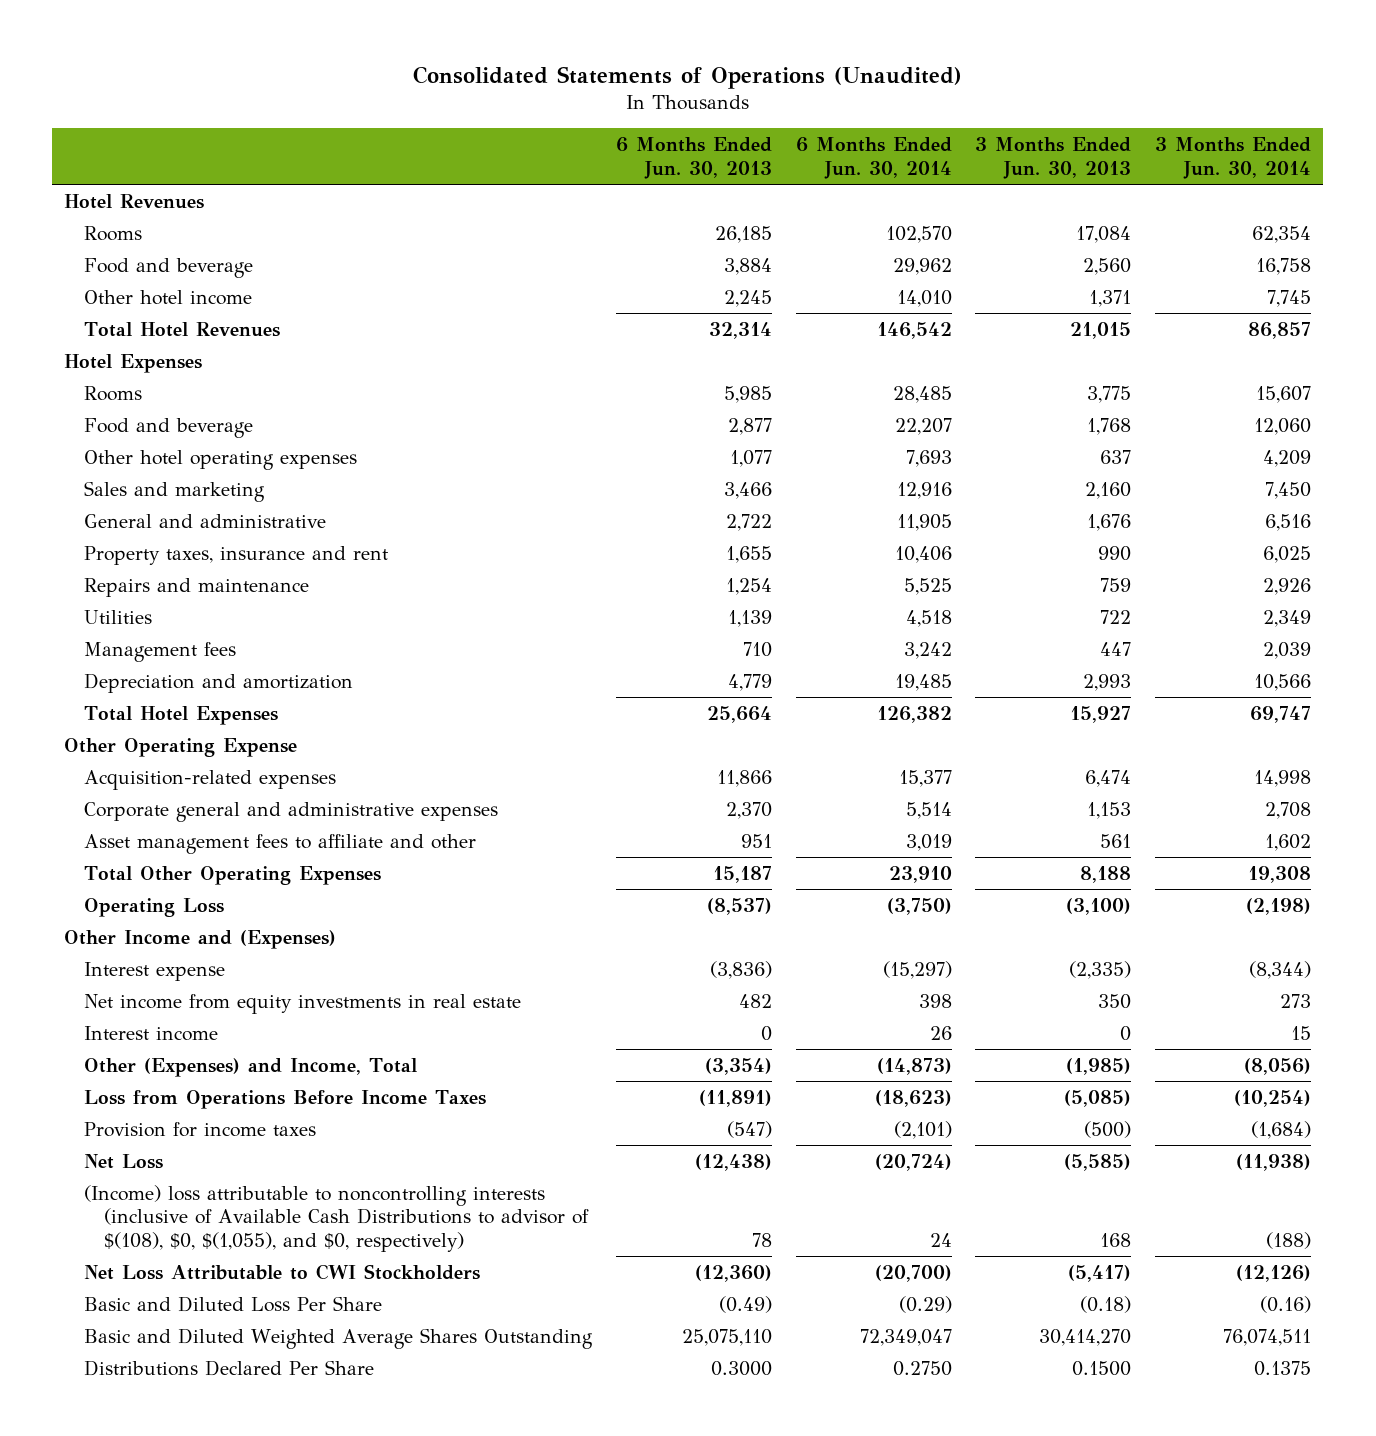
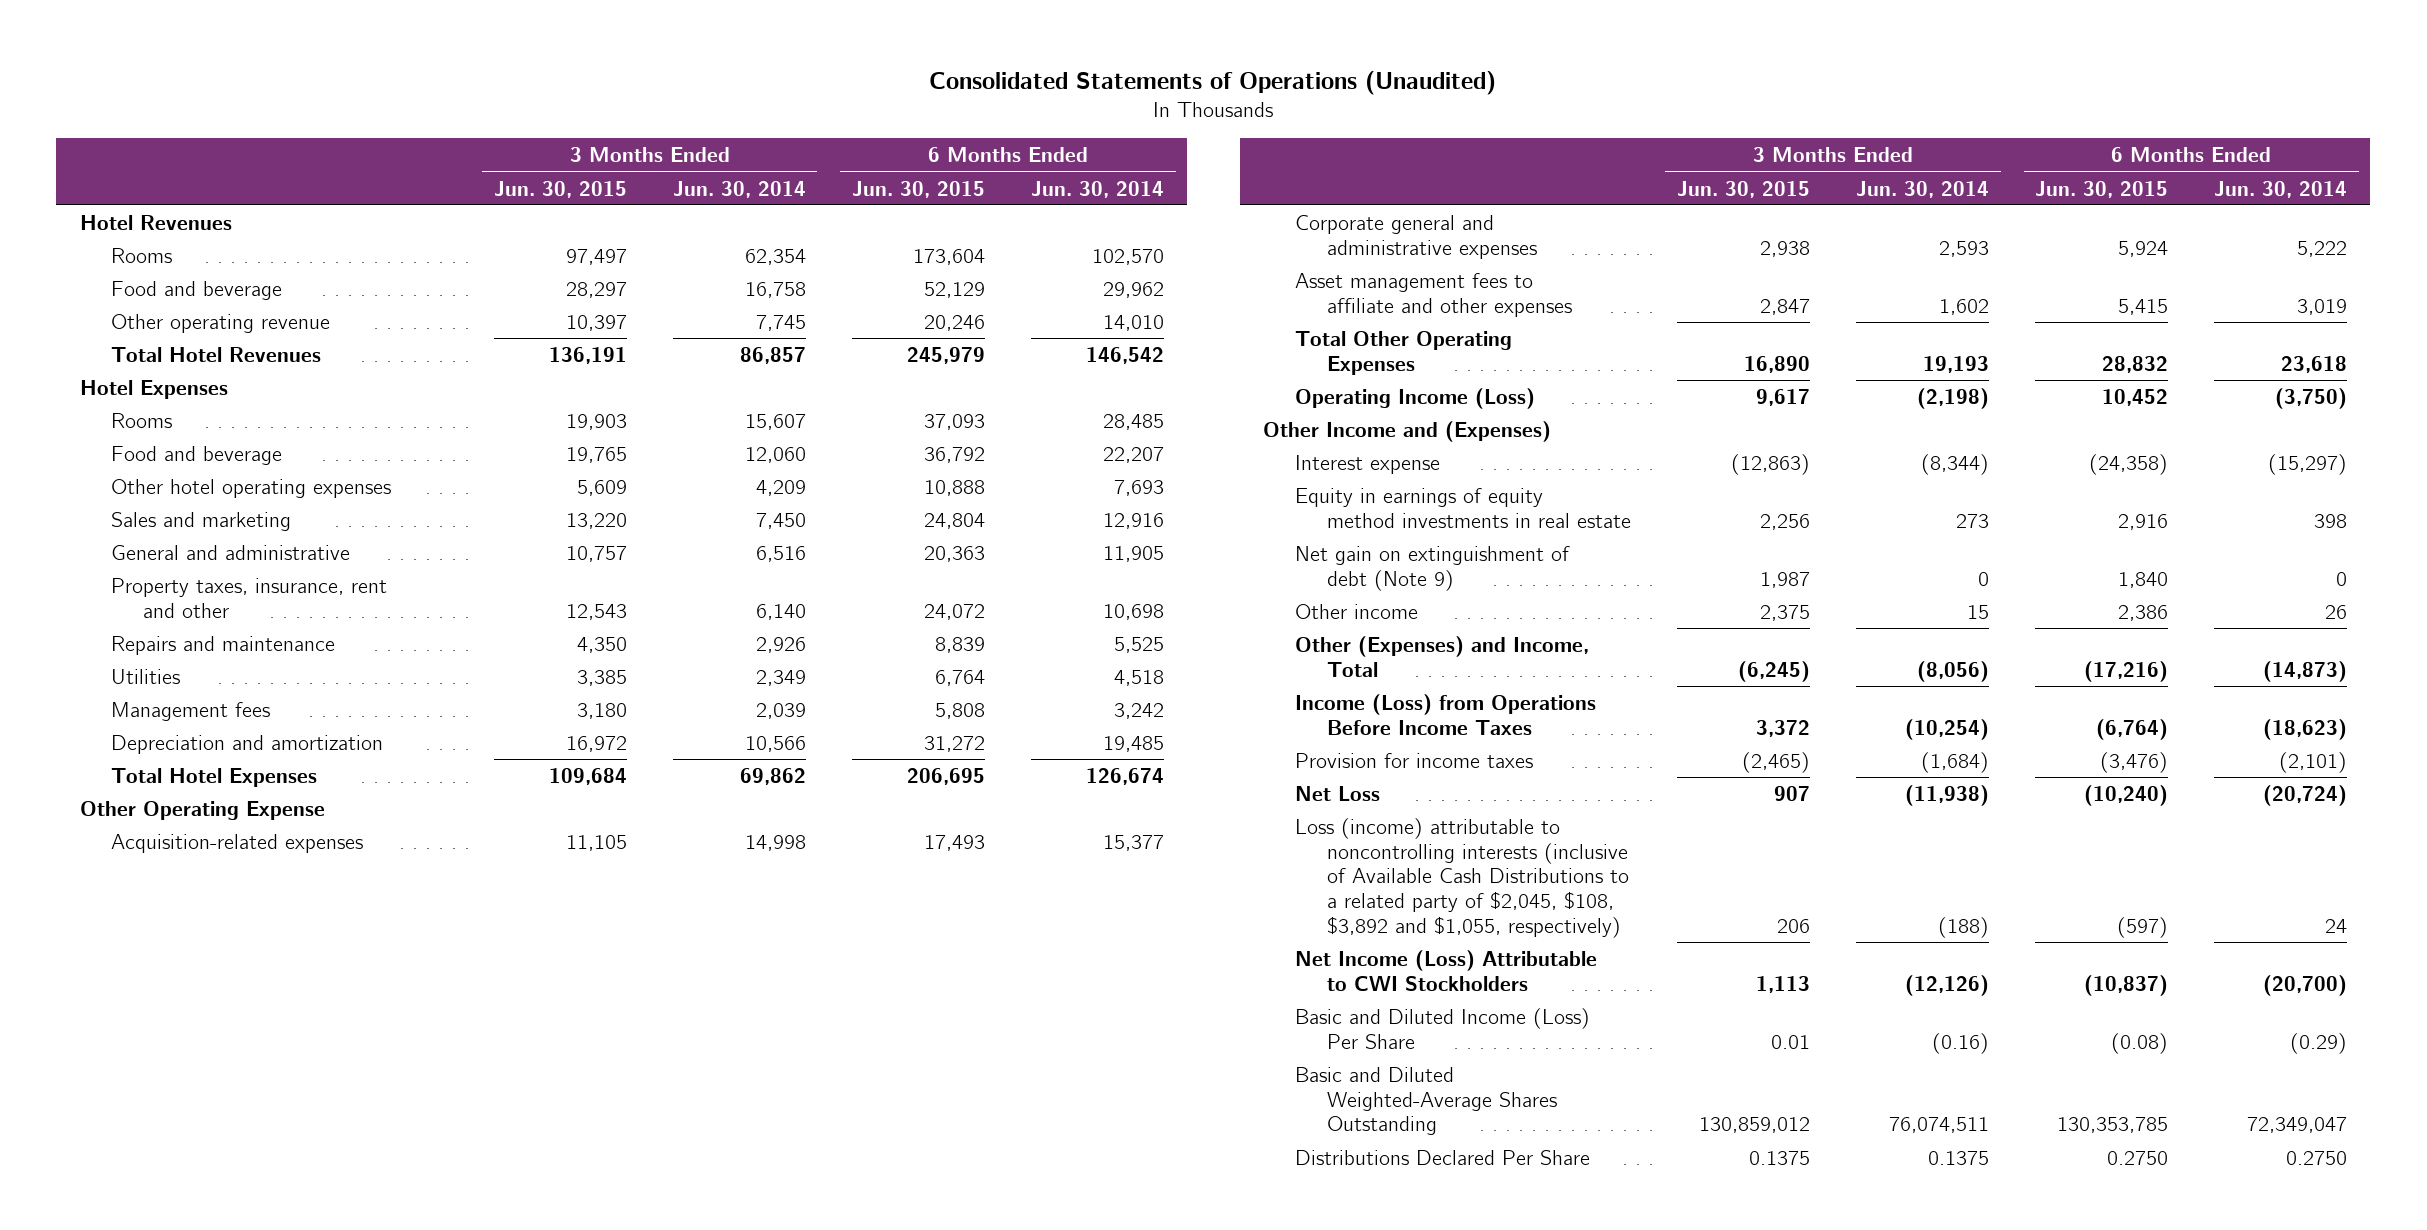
- | 6 Months Ended Jun. 30, 2013 | 6 Months Ended Jun. 30, 2014 | 3 Months Ended Jun. 30, 2013 | 3 Months Ended Jun. 30, 2014
+ | 3 Months Ended Jun. 30, 2015 | 3 Months Ended Jun. 30, 2014 | 6 Months Ended Jun. 30, 2015 | 6 Months Ended Jun. 30, 2014
- Other hotel income | 2,245 | 14,010 | 1,371 | 7,745
+ Other operating revenue | 10,397 | 7,745 | 20,246 | 14,010
- Property taxes, insurance and rent | 1,655 | 10,406 | 990 | 6,025
+ Property taxes, insurance, rent and other | 12,543 | 6,140 | 24,072 | 10,698
- Total Hotel Expenses | 25,664 | 126,382 | 15,927 | 69,747
+ Total Hotel Expenses | 109,684 | 69,862 | 206,695 | 126,674
- Corporate general and administrative expenses | 2,370 | 5,514 | 1,153 | 2,708
- Asset management fees to affiliate and other | 951 | 3,019 | 561 | 1,602
- Total Other Operating Expenses | 15,187 | 23,910 | 8,188 | 19,308
- Operating Loss | (8,537) | (3,750) | (3,100) | (2,198)
+ Corporate general and administrative expenses | 2,938 | 2,593 | 5,924 | 5,222
+ Asset management fees to affiliate and other expenses | 2,847 | 1,602 | 5,415 | 3,019
+ Total Other Operating Expenses | 16,890 | 19,193 | 28,832 | 23,618
+ Operating Income (Loss) | 9,617 | (2,198) | 10,452 | (3,750)
- Net income from equity investments in real estate | 482 | 398 | 350 | 273
- Interest income | 0 | 26 | 0 | 15
+ Equity in earnings of equity method investments in real estate | 2,256 | 273 | 2,916 | 398
+ Net gain on extinguishment of debt (Note 9) | 1,987 | 0 | 1,840 | 0
+ Other income | 2,375 | 15 | 2,386 | 26
- Loss from Operations Before Income Taxes | (11,891) | (18,623) | (5,085) | (10,254)
+ Income (Loss) from Operations Before Income Taxes | 3,372 | (10,254) | (6,764) | (18,623)
- (Income) loss attributable to noncontrolling interests (inclusive of Available Cash Distributions to advisor of $(108), $0, $(1,055), and $0, respectively) | 78 | 24 | 168 | (188)
- Net Loss Attributable to CWI Stockholders | (12,360) | (20,700) | (5,417) | (12,126)
- Basic and Diluted Loss Per Share | (0.49) | (0.29) | (0.18) | (0.16)
- Basic and Diluted Weighted Average Shares Outstanding | 25,075,110 | 72,349,047 | 30,414,270 | 76,074,511
+ Loss (income) attributable to noncontrolling interests (inclusive of Available Cash Distributions to a related party of $2,045, $108, $3,892 and $1,055, respectively) | 206 | (188) | (597) | 24
+ Net Income (Loss) Attributable to CWI Stockholders | 1,113 | (12,126) | (10,837) | (20,700)
+ Basic and Diluted Income (Loss) Per Share | 0.01 | (0.16) | (0.08) | (0.29)
+ Basic and Diluted Weighted-Average Shares Outstanding | 130,859,012 | 76,074,511 | 130,353,785 | 72,349,047

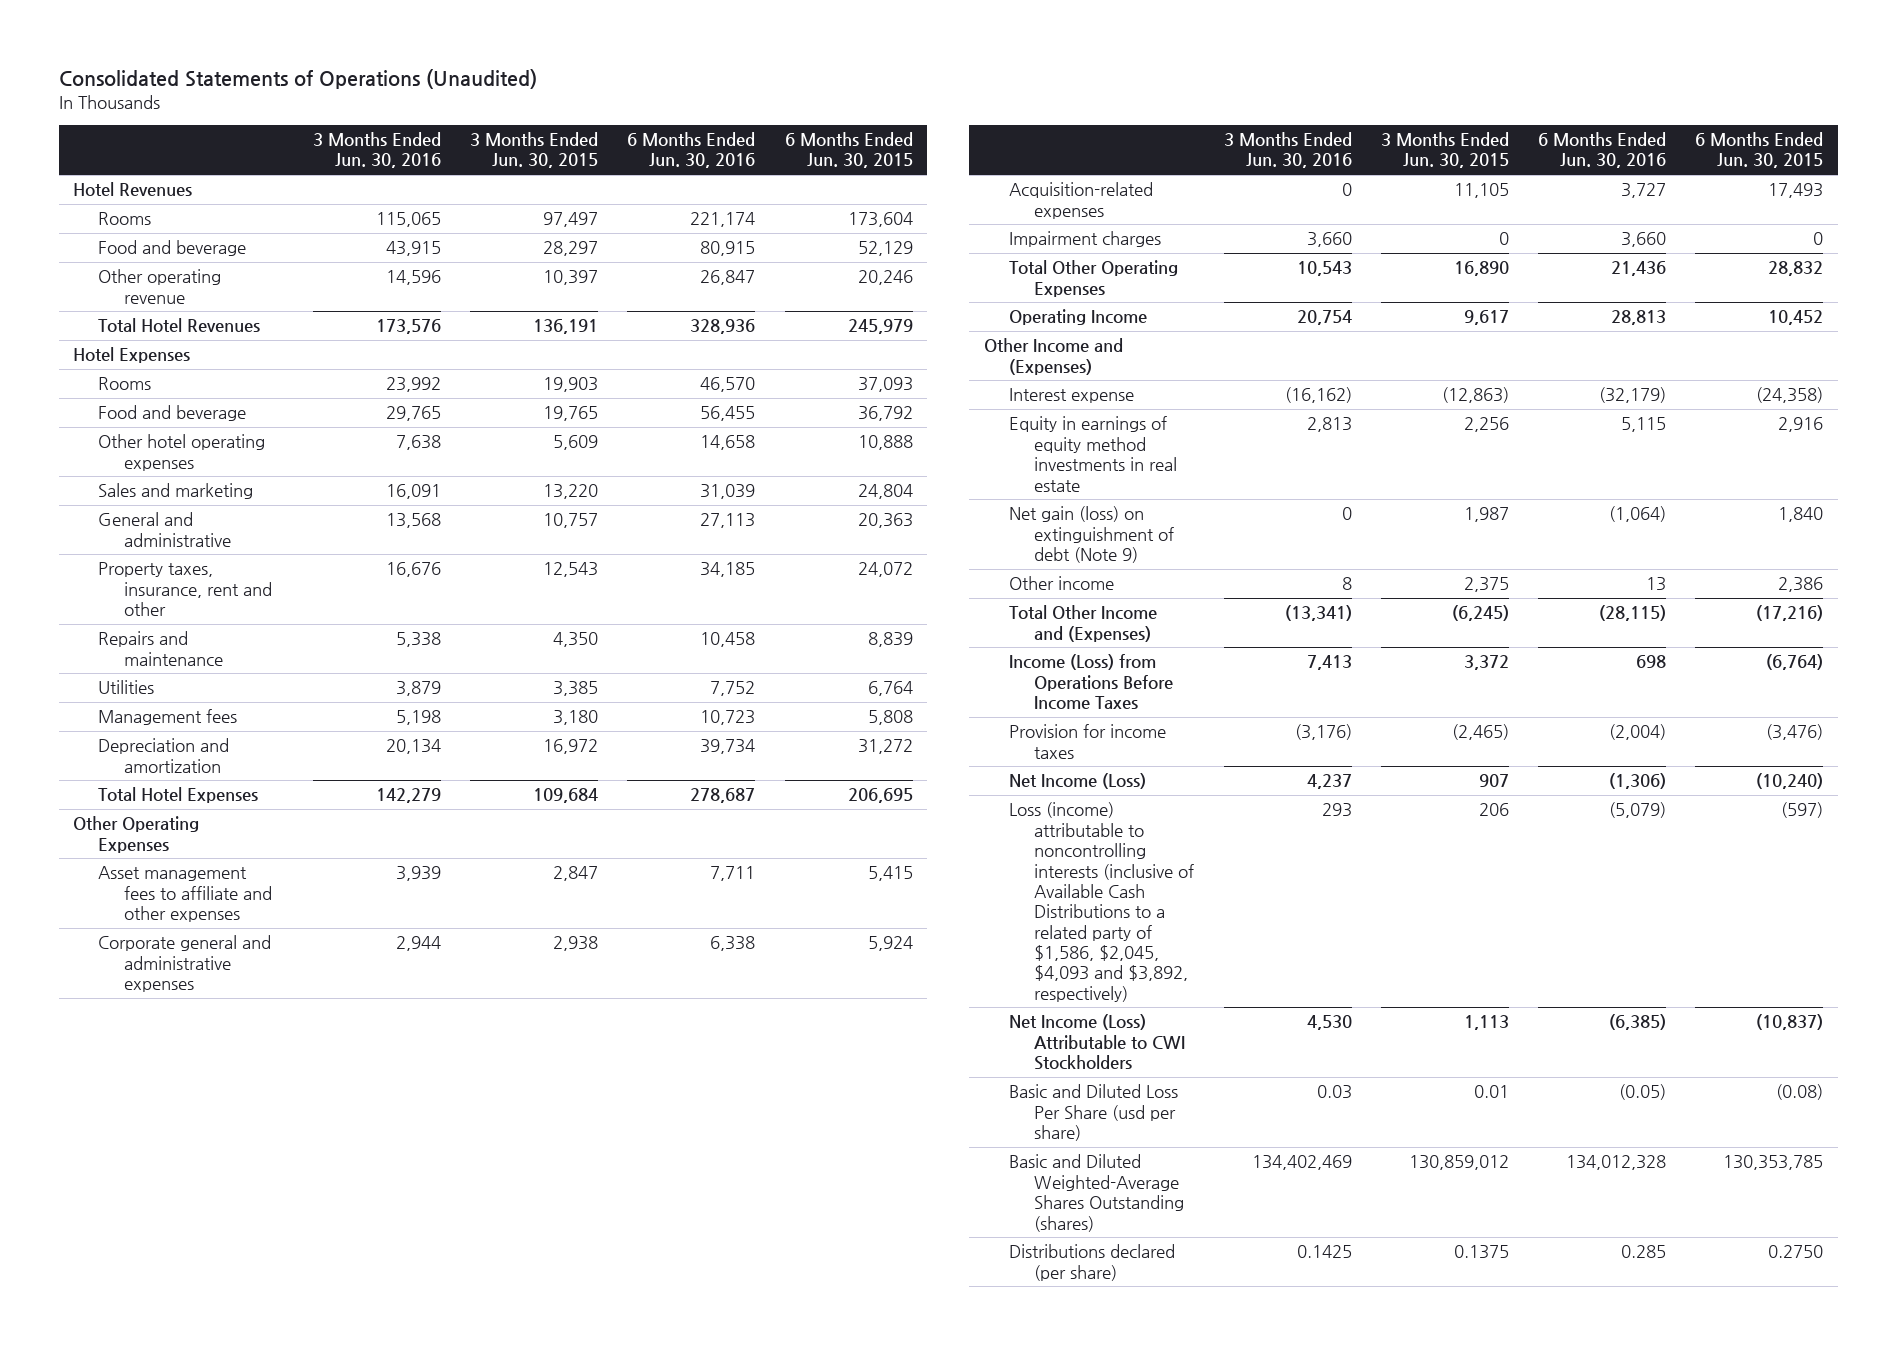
- | 3 Months Ended Jun. 30, 2015 | 3 Months Ended Jun. 30, 2014 | 6 Months Ended Jun. 30, 2015 | 6 Months Ended Jun. 30, 2014
+ | 3 Months Ended Jun. 30, 2016 | 3 Months Ended Jun. 30, 2015 | 6 Months Ended Jun. 30, 2016 | 6 Months Ended Jun. 30, 2015
- Other Operating Expense
+ Other Operating Expenses
moved down: Corporate general and administrative expenses | 2,944 | 2,938 | 6,338 | 5,924
moved down: Acquisition-related expenses | 0 | 11,105 | 3,727 | 17,493
+ Impairment charges | 3,660 | 0 | 3,660 | 0
- Operating Income (Loss) | 9,617 | (2,198) | 10,452 | (3,750)
+ Operating Income | 20,754 | 9,617 | 28,813 | 10,452
- Net gain on extinguishment of debt (Note 9) | 1,987 | 0 | 1,840 | 0
+ Net gain (loss) on extinguishment of debt (Note 9) | 0 | 1,987 | (1,064) | 1,840
- Other (Expenses) and Income, Total | (6,245) | (8,056) | (17,216) | (14,873)
+ Total Other Income and (Expenses) | (13,341) | (6,245) | (28,115) | (17,216)
- Net Loss | 907 | (11,938) | (10,240) | (20,724)
- Loss (income) attributable to noncontrolling interests (inclusive of Available Cash Distributions to a related party of $2,045, $108, $3,892 and $1,055, respectively) | 206 | (188) | (597) | 24
+ Net Income (Loss) | 4,237 | 907 | (1,306) | (10,240)
+ Loss (income) attributable to noncontrolling interests (inclusive of Available Cash Distributions to a related party of $1,586, $2,045, $4,093 and $3,892, respectively) | 293 | 206 | (5,079) | (597)
- Basic and Diluted Income (Loss) Per Share | 0.01 | (0.16) | (0.08) | (0.29)
- Basic and Diluted Weighted-Average Shares Outstanding | 130,859,012 | 76,074,511 | 130,353,785 | 72,349,047
- Distributions Declared Per Share | 0.1375 | 0.1375 | 0.2750 | 0.2750
+ Basic and Diluted Loss Per Share (usd per share) | 0.03 | 0.01 | (0.05) | (0.08)
+ Basic and Diluted Weighted-Average Shares Outstanding (shares) | 134,402,469 | 130,859,012 | 134,012,328 | 130,353,785
+ Distributions declared (per share) | 0.1425 | 0.1375 | 0.285 | 0.2750

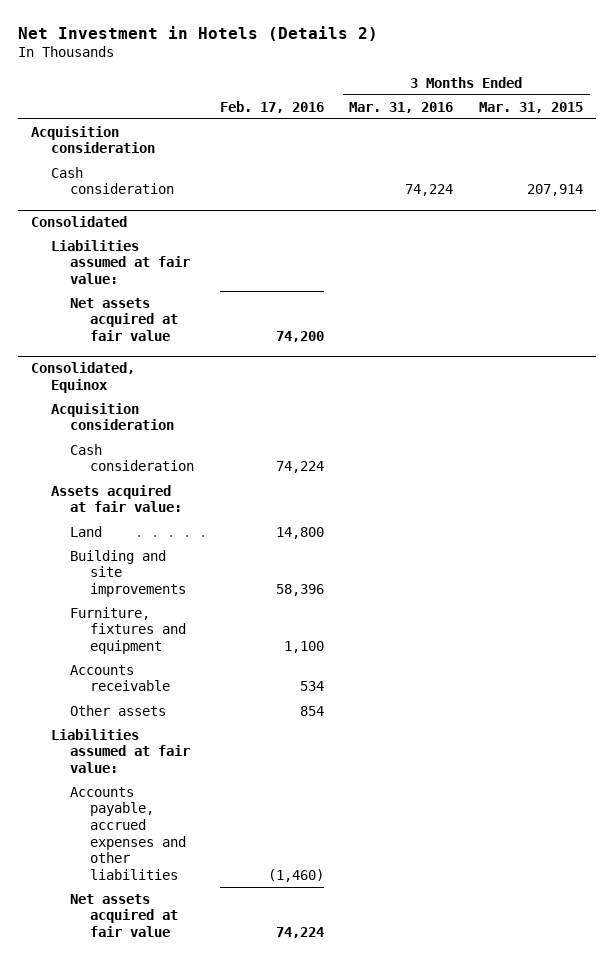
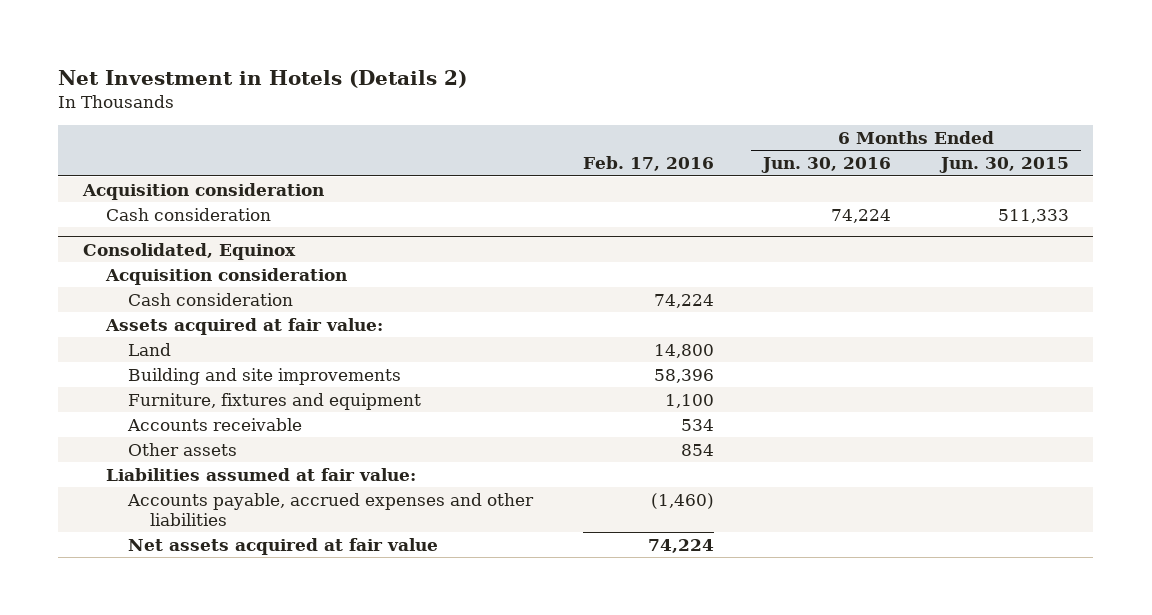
- | Feb. 17, 2016 | 3 Months Ended Mar. 31, 2016 | 3 Months Ended Mar. 31, 2015
+ | Feb. 17, 2016 | 6 Months Ended Jun. 30, 2016 | 6 Months Ended Jun. 30, 2015
- Consolidated
- Liabilities assumed at fair value:
- Net assets acquired at fair value | 74,200 | |

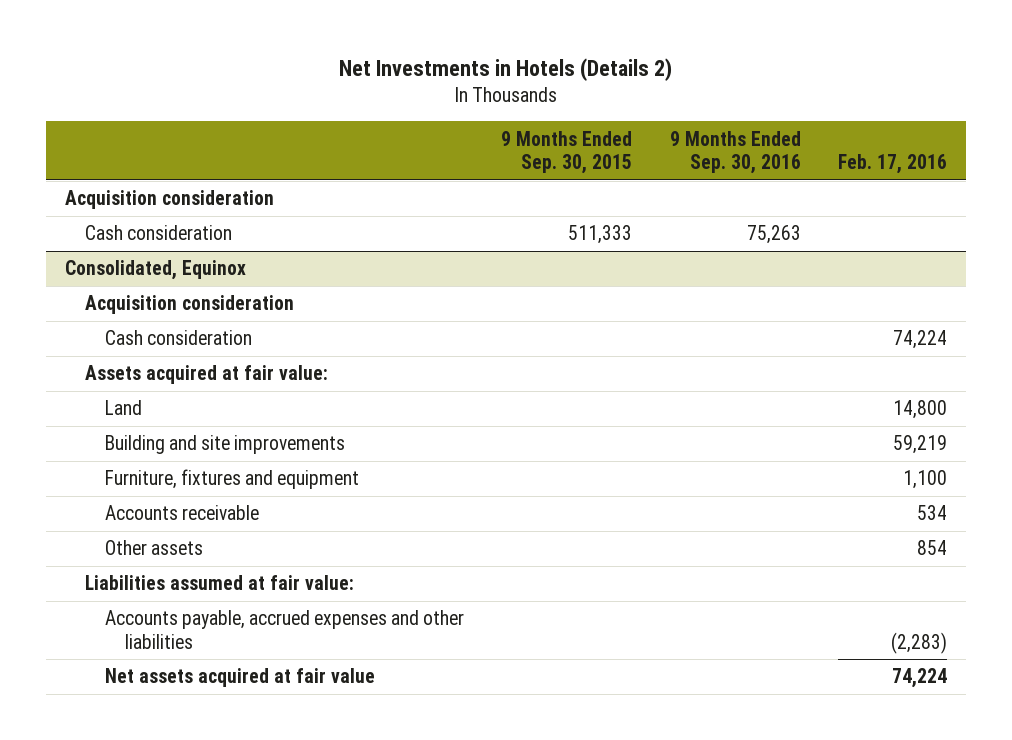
- Net Investment in Hotels (Details 2)
+ Net Investments in Hotels (Details 2)
- | Feb. 17, 2016 | 6 Months Ended Jun. 30, 2016 | 6 Months Ended Jun. 30, 2015
+ | 9 Months Ended Sep. 30, 2015 | 9 Months Ended Sep. 30, 2016 | Feb. 17, 2016
@ Consolidated, Equinox
- Building and site improvements | 58,396 | |
+ Building and site improvements | | | 59,219
- Accounts payable, accrued expenses and other liabilities | (1,460) | |
+ Accounts payable, accrued expenses and other liabilities | | | (2,283)

